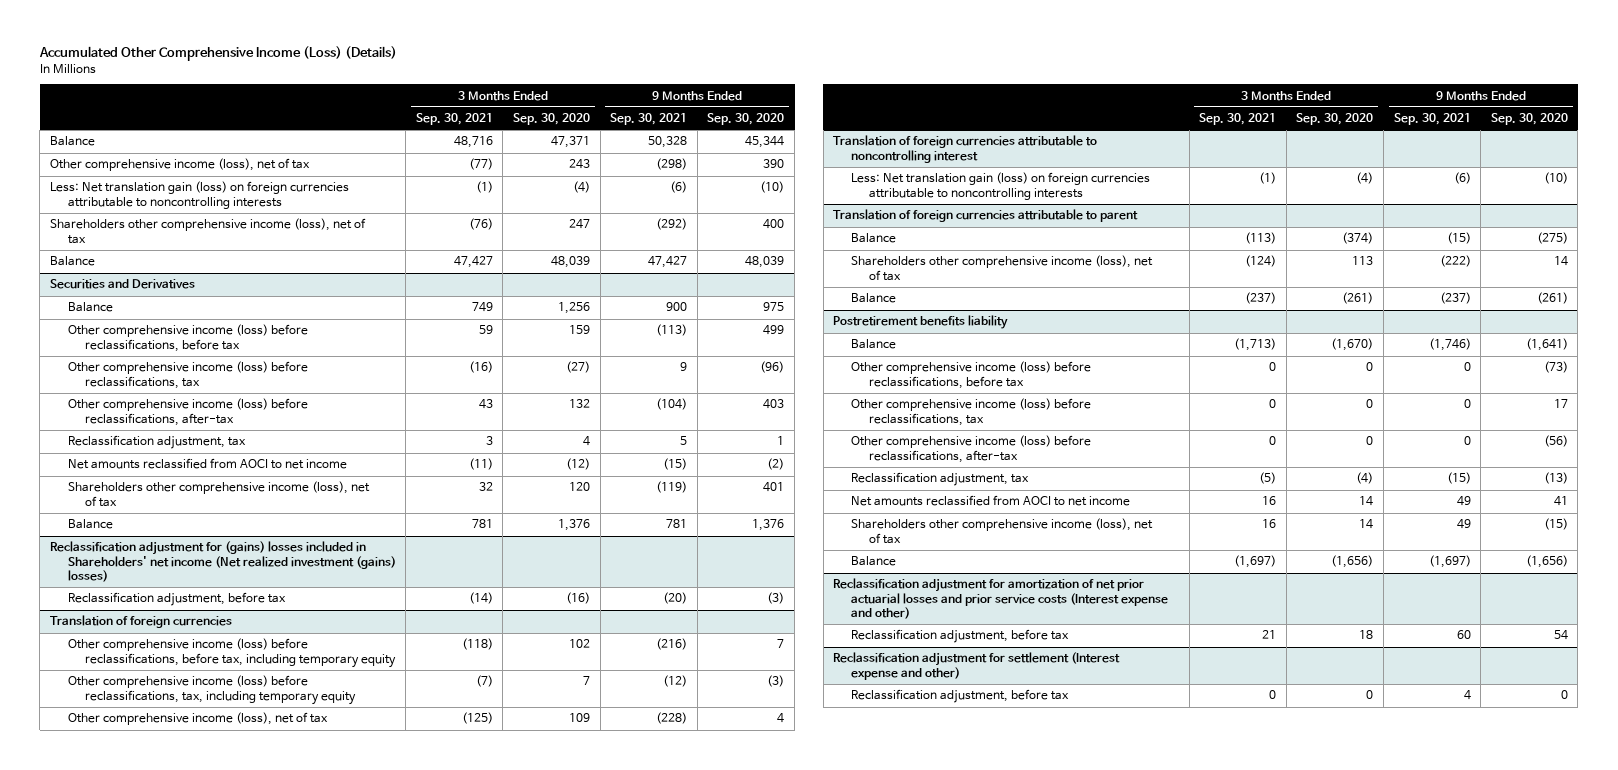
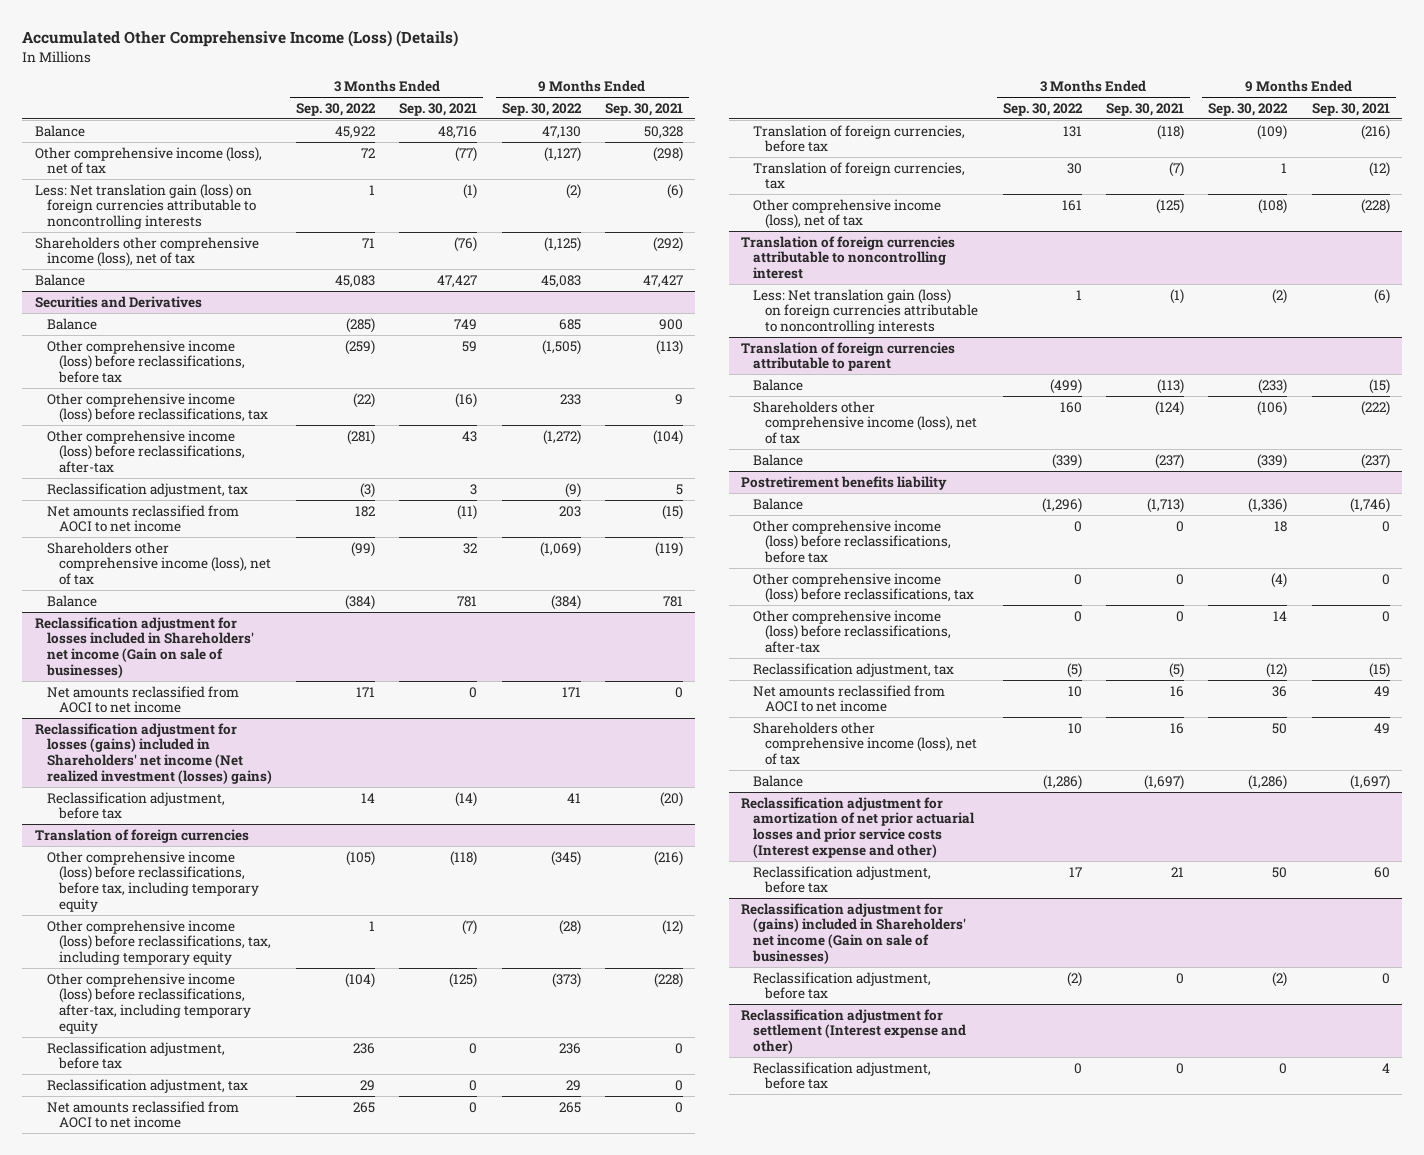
- | 3 Months Ended Sep. 30, 2021 | 3 Months Ended Sep. 30, 2020 | 9 Months Ended Sep. 30, 2021 | 9 Months Ended Sep. 30, 2020
+ | 3 Months Ended Sep. 30, 2022 | 3 Months Ended Sep. 30, 2021 | 9 Months Ended Sep. 30, 2022 | 9 Months Ended Sep. 30, 2021
- Reclassification adjustment for (gains) losses included in Shareholders' net income (Net realized investment (gains) losses)
+ Reclassification adjustment for losses included in Shareholders' net income (Gain on sale of businesses)
+ Net amounts reclassified from AOCI to net income | 171 | 0 | 171 | 0
+ Reclassification adjustment for losses (gains) included in Shareholders' net income (Net realized investment (losses) gains)
@ Translation of foreign currencies
+ Other comprehensive income (loss) before reclassifications, after-tax, including temporary equity | (104) | (125) | (373) | (228)
+ Reclassification adjustment, before tax | 236 | 0 | 236 | 0
+ Reclassification adjustment, tax | 29 | 0 | 29 | 0
+ Net amounts reclassified from AOCI to net income | 265 | 0 | 265 | 0
+ Translation of foreign currencies, before tax | 131 | (118) | (109) | (216)
+ Translation of foreign currencies, tax | 30 | (7) | 1 | (12)
+ Reclassification adjustment for (gains) included in Shareholders' net income (Gain on sale of businesses)
+ Reclassification adjustment, before tax | (2) | 0 | (2) | 0

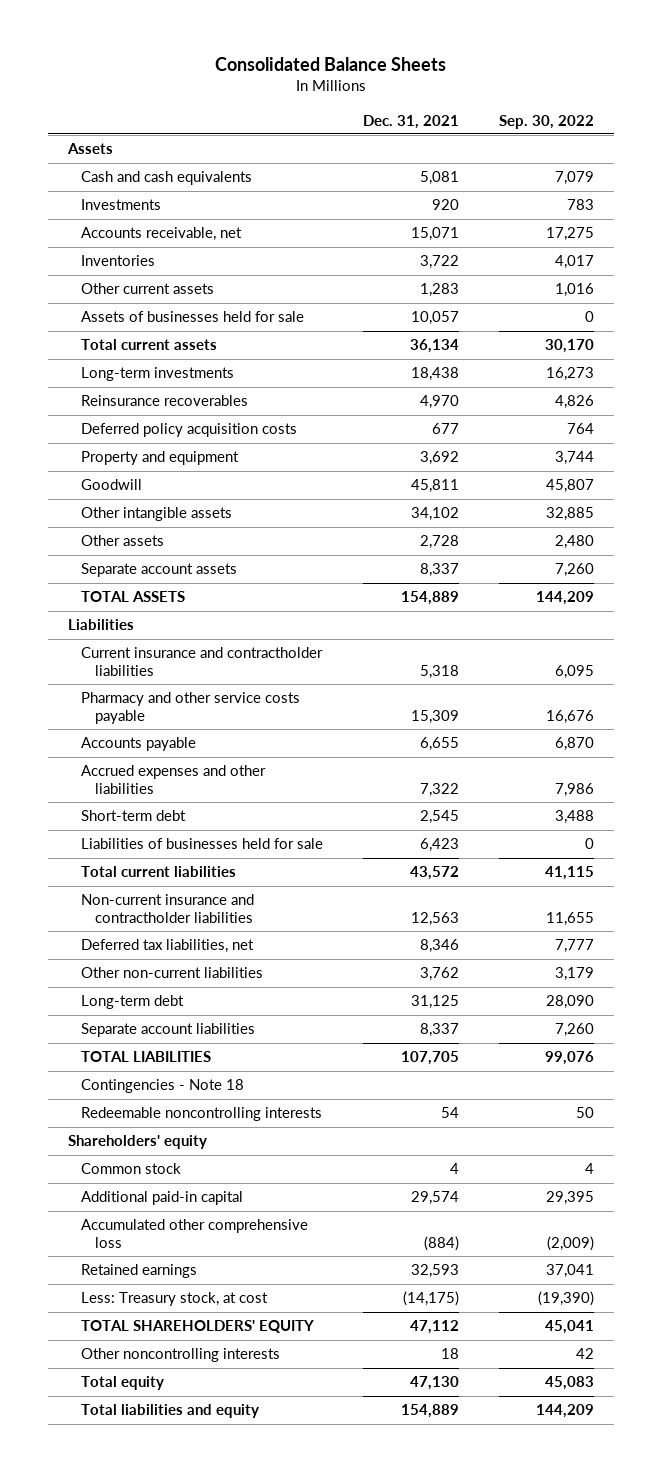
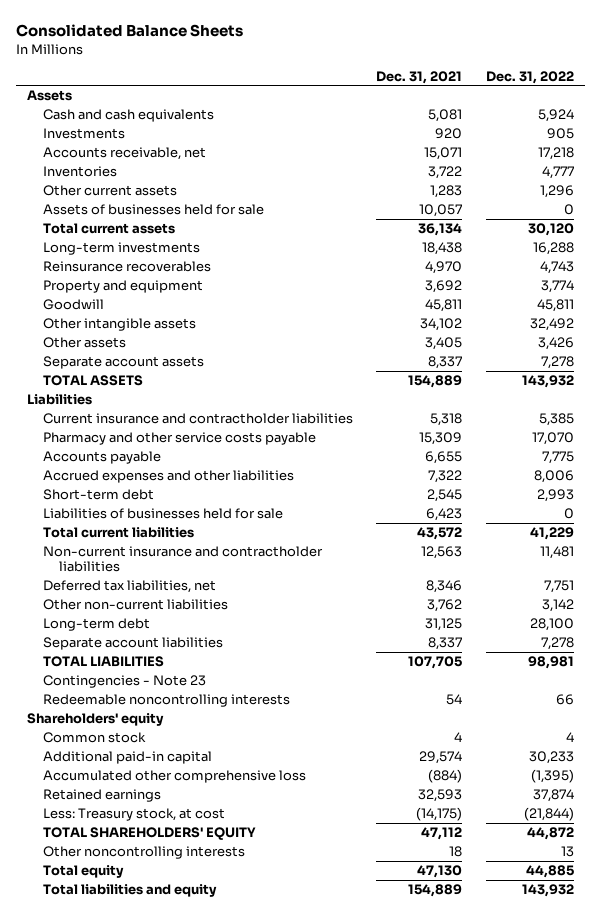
- | Dec. 31, 2021 | Sep. 30, 2022
+ | Dec. 31, 2021 | Dec. 31, 2022
- Deferred policy acquisition costs | 677 | 764
- Other assets | 2,728 | 2,480
+ Other assets | 3,405 | 3,426
- Contingencies - Note 18
+ Contingencies - Note 23

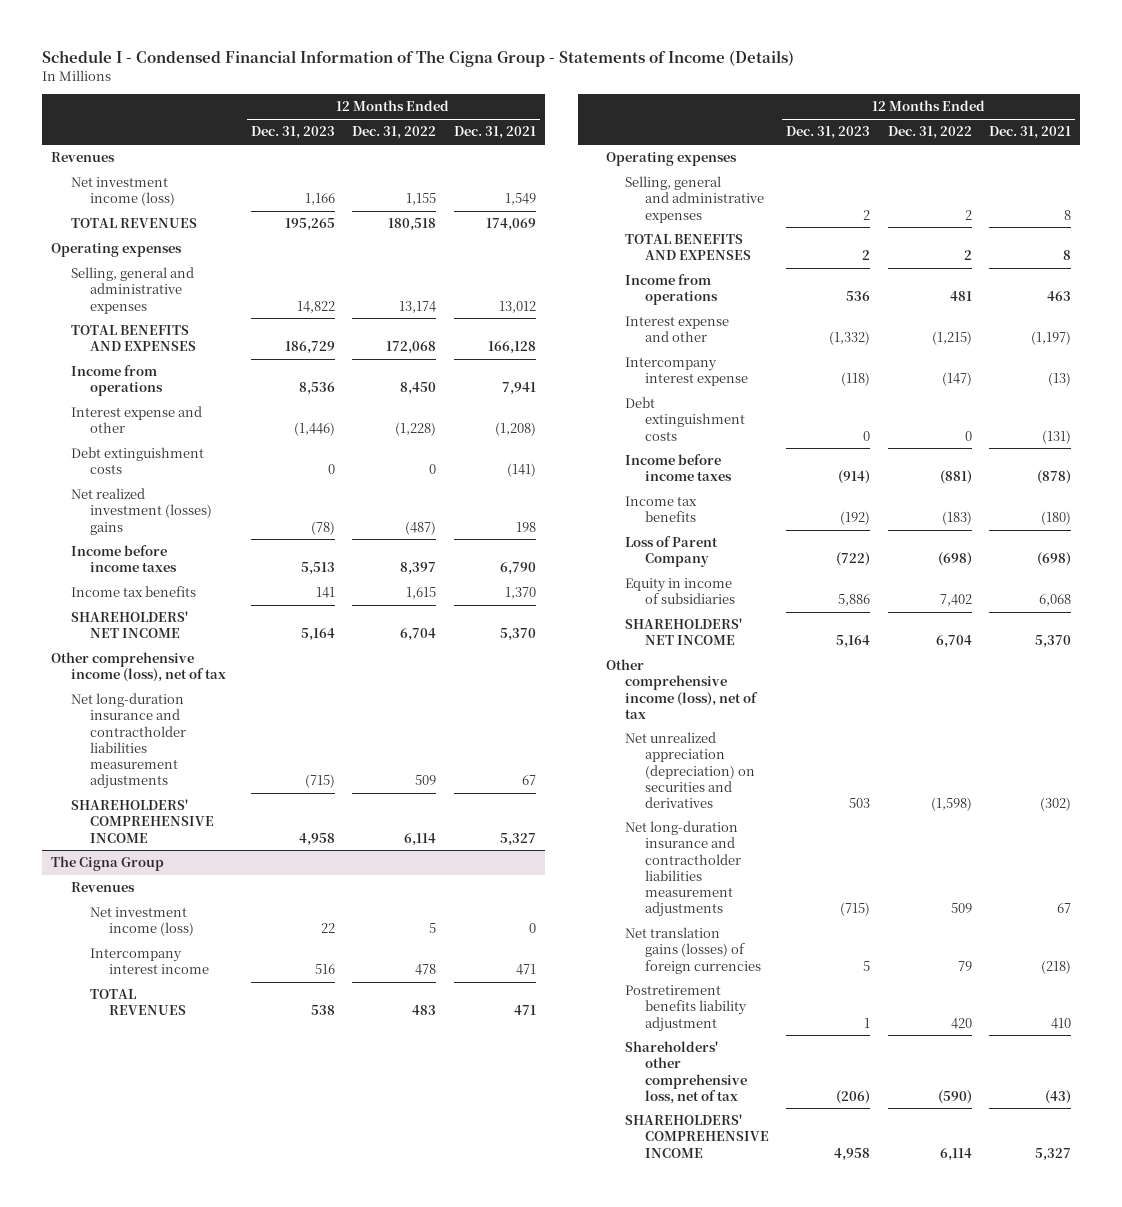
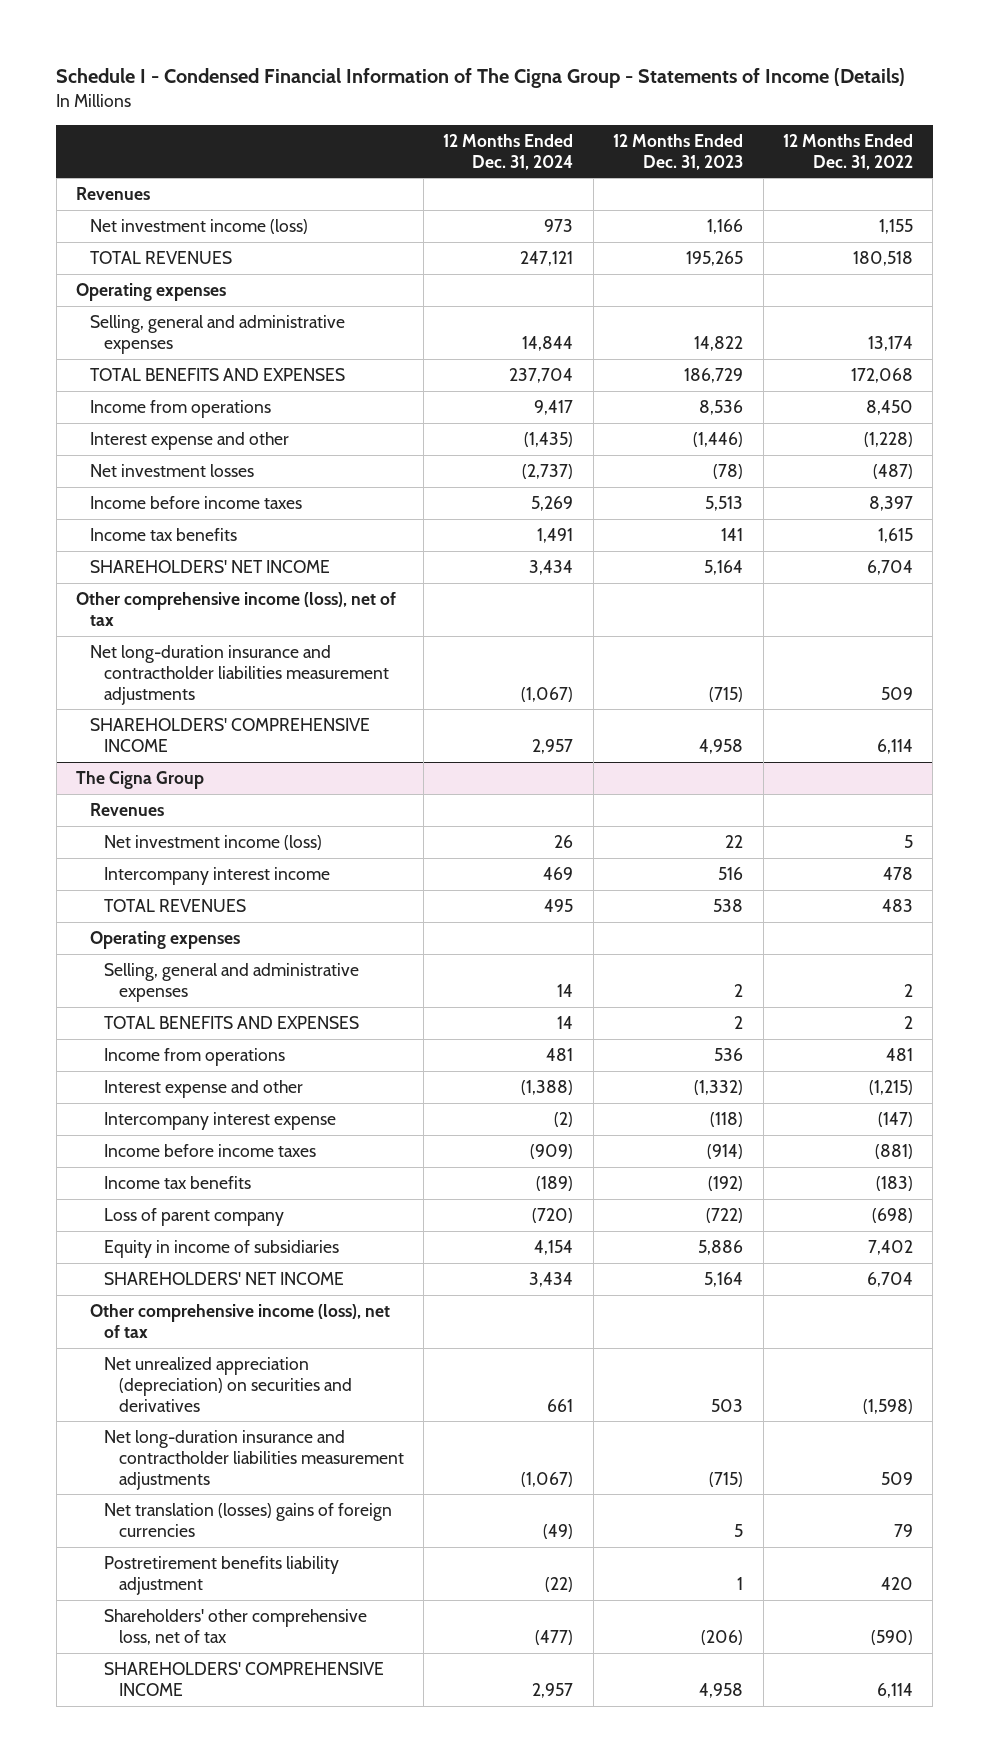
- | 12 Months Ended Dec. 31, 2023 | 12 Months Ended Dec. 31, 2022 | 12 Months Ended Dec. 31, 2021
+ | 12 Months Ended Dec. 31, 2024 | 12 Months Ended Dec. 31, 2023 | 12 Months Ended Dec. 31, 2022
- Debt extinguishment costs | 0 | 0 | (141)
- Net realized investment (losses) gains | (78) | (487) | 198
+ Net investment losses | (2,737) | (78) | (487)
@ The Cigna Group
- Debt extinguishment costs | 0 | 0 | (131)
- Loss of Parent Company | (722) | (698) | (698)
+ Loss of parent company | (720) | (722) | (698)
- Net translation gains (losses) of foreign currencies | 5 | 79 | (218)
+ Net translation (losses) gains of foreign currencies | (49) | 5 | 79

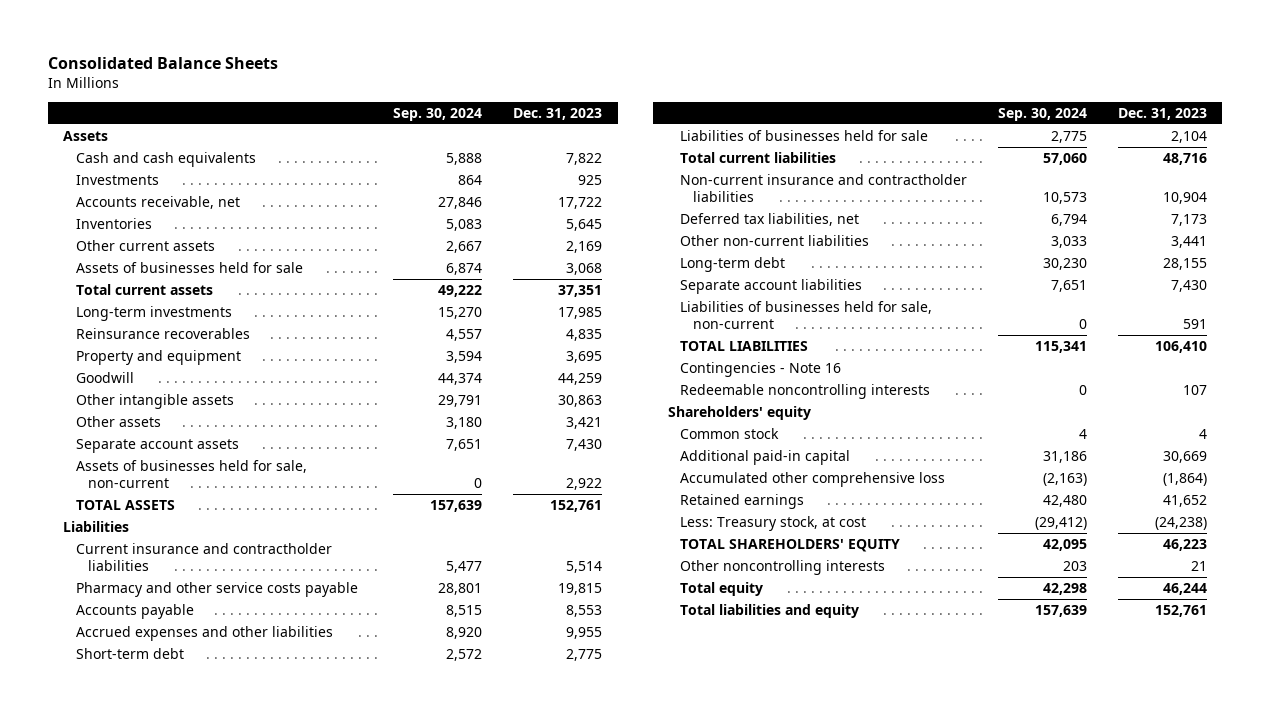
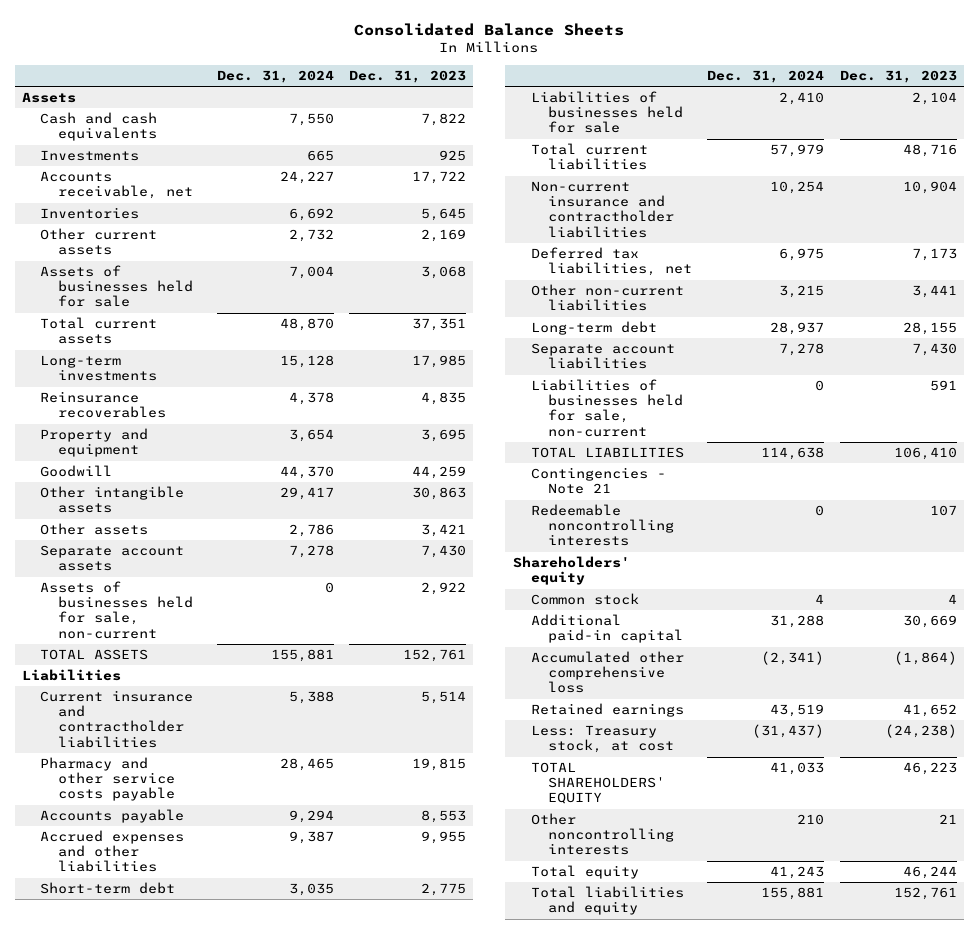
- | Sep. 30, 2024 | Dec. 31, 2023
+ | Dec. 31, 2024 | Dec. 31, 2023
- Contingencies - Note 16
+ Contingencies - Note 21

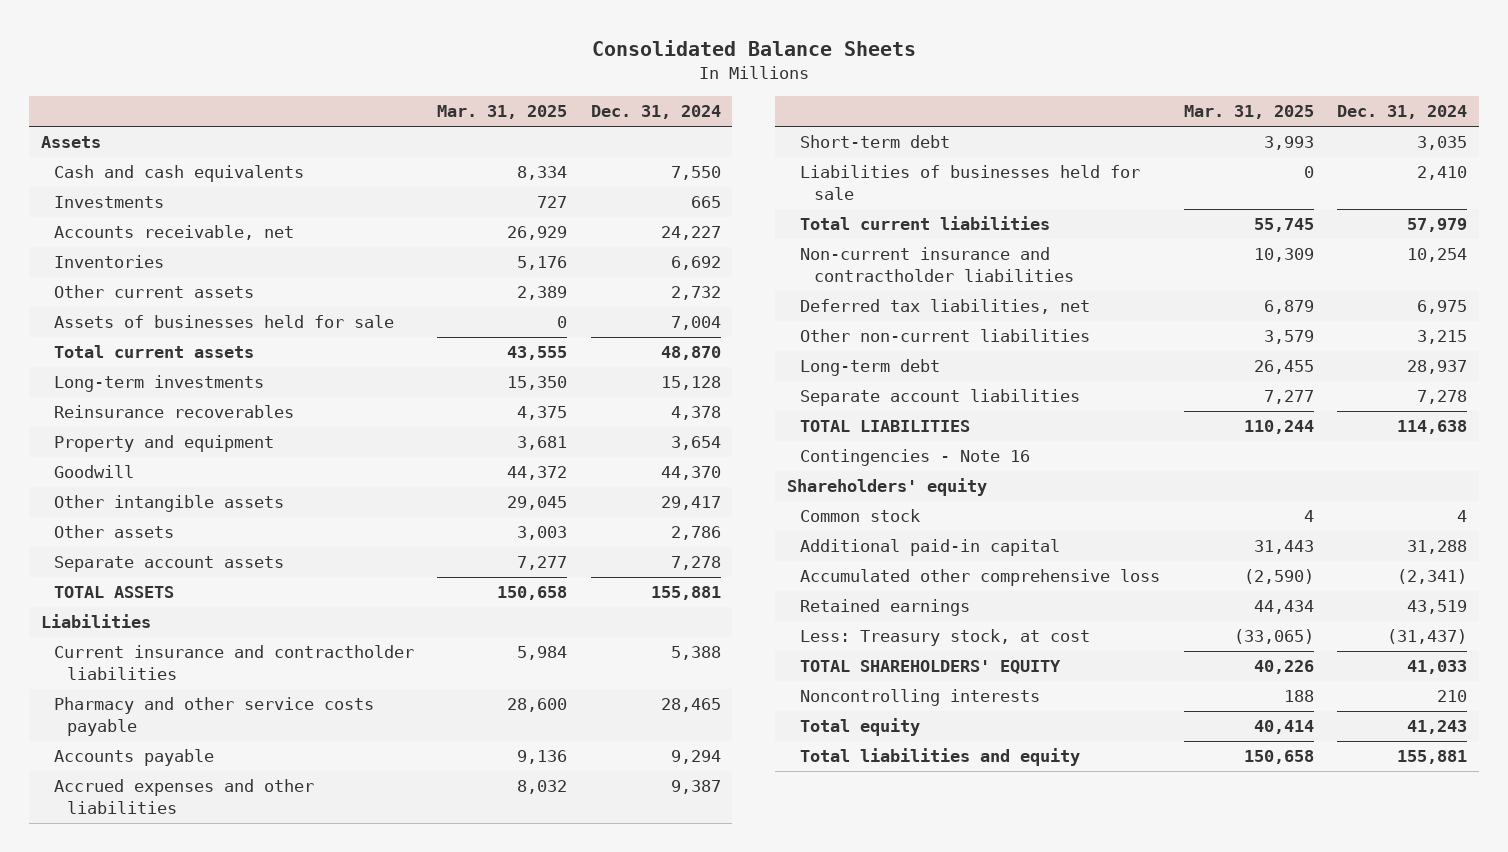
- | Dec. 31, 2024 | Dec. 31, 2023
+ | Mar. 31, 2025 | Dec. 31, 2024
- Assets of businesses held for sale, non-current | 0 | 2,922
- Liabilities of businesses held for sale, non-current | 0 | 591
- Contingencies - Note 21
- Redeemable noncontrolling interests | 0 | 107
+ Contingencies - Note 16
- Other noncontrolling interests | 210 | 21
+ Noncontrolling interests | 188 | 210

